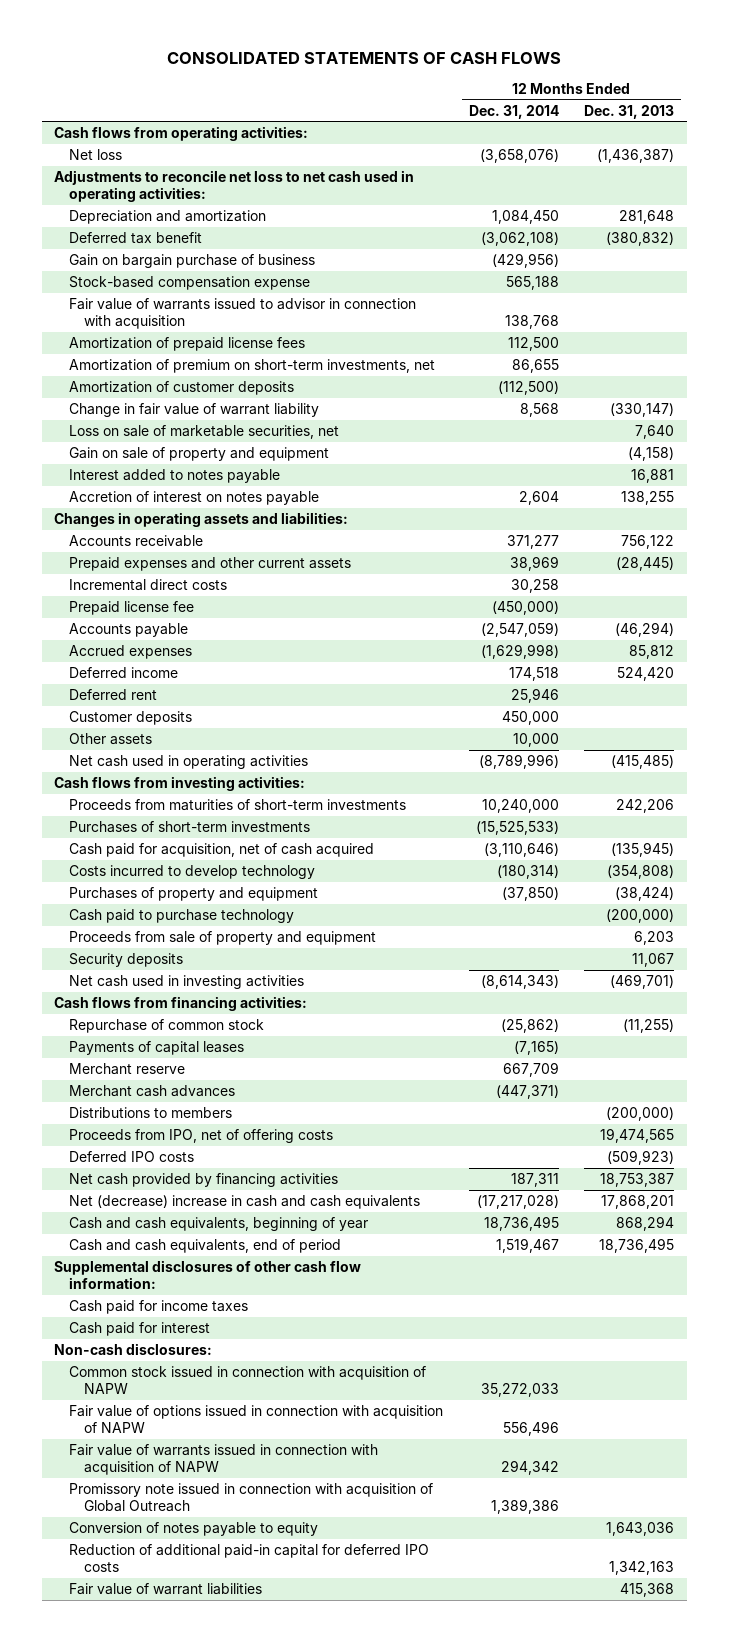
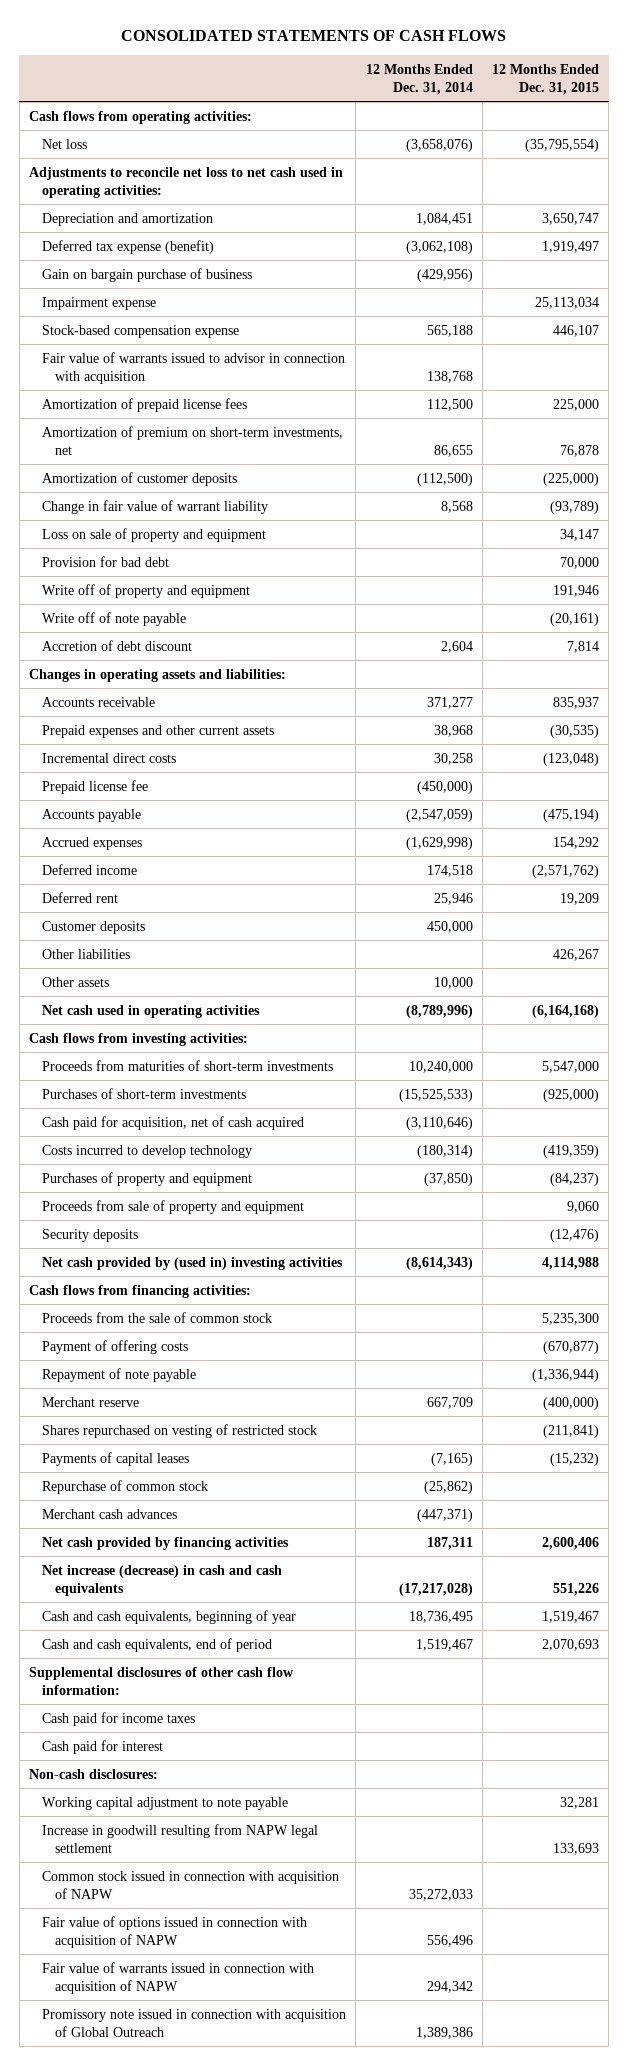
- | 12 Months Ended Dec. 31, 2014 | 12 Months Ended Dec. 31, 2013
+ | 12 Months Ended Dec. 31, 2014 | 12 Months Ended Dec. 31, 2015
- Depreciation and amortization | 1,084,450 | 281,648
- Deferred tax benefit | (3,062,108) | (380,832)
+ Depreciation and amortization | 1,084,451 | 3,650,747
+ Deferred tax expense (benefit) | (3,062,108) | 1,919,497
+ Impairment expense | | 25,113,034
- Loss on sale of marketable securities, net | | 7,640
- Gain on sale of property and equipment | | (4,158)
- Interest added to notes payable | | 16,881
- Accretion of interest on notes payable | 2,604 | 138,255
+ Loss on sale of property and equipment | | 34,147
+ Provision for bad debt | | 70,000
+ Write off of property and equipment | | 191,946
+ Write off of note payable | | (20,161)
+ Accretion of debt discount | 2,604 | 7,814
- Prepaid expenses and other current assets | 38,969 | (28,445)
+ Prepaid expenses and other current assets | 38,968 | (30,535)
+ Other liabilities | | 426,267
- Cash paid to purchase technology | | (200,000)
- Net cash used in investing activities | (8,614,343) | (469,701)
+ Net cash provided by (used in) investing activities | (8,614,343) | 4,114,988
+ Proceeds from the sale of common stock | | 5,235,300
+ Payment of offering costs | | (670,877)
+ Repayment of note payable | | (1,336,944)
+ Shares repurchased on vesting of restricted stock | | (211,841)
moved down: Payments of capital leases | (7,165) | (15,232)
moved down: Repurchase of common stock | (25,862) |
- Distributions to members | | (200,000)
- Proceeds from IPO, net of offering costs | | 19,474,565
- Deferred IPO costs | | (509,923)
- Net (decrease) increase in cash and cash equivalents | (17,217,028) | 17,868,201
+ Net increase (decrease) in cash and cash equivalents | (17,217,028) | 551,226
+ Working capital adjustment to note payable | | 32,281
+ Increase in goodwill resulting from NAPW legal settlement | | 133,693
- Conversion of notes payable to equity | | 1,643,036
- Reduction of additional paid-in capital for deferred IPO costs | | 1,342,163
- Fair value of warrant liabilities | | 415,368

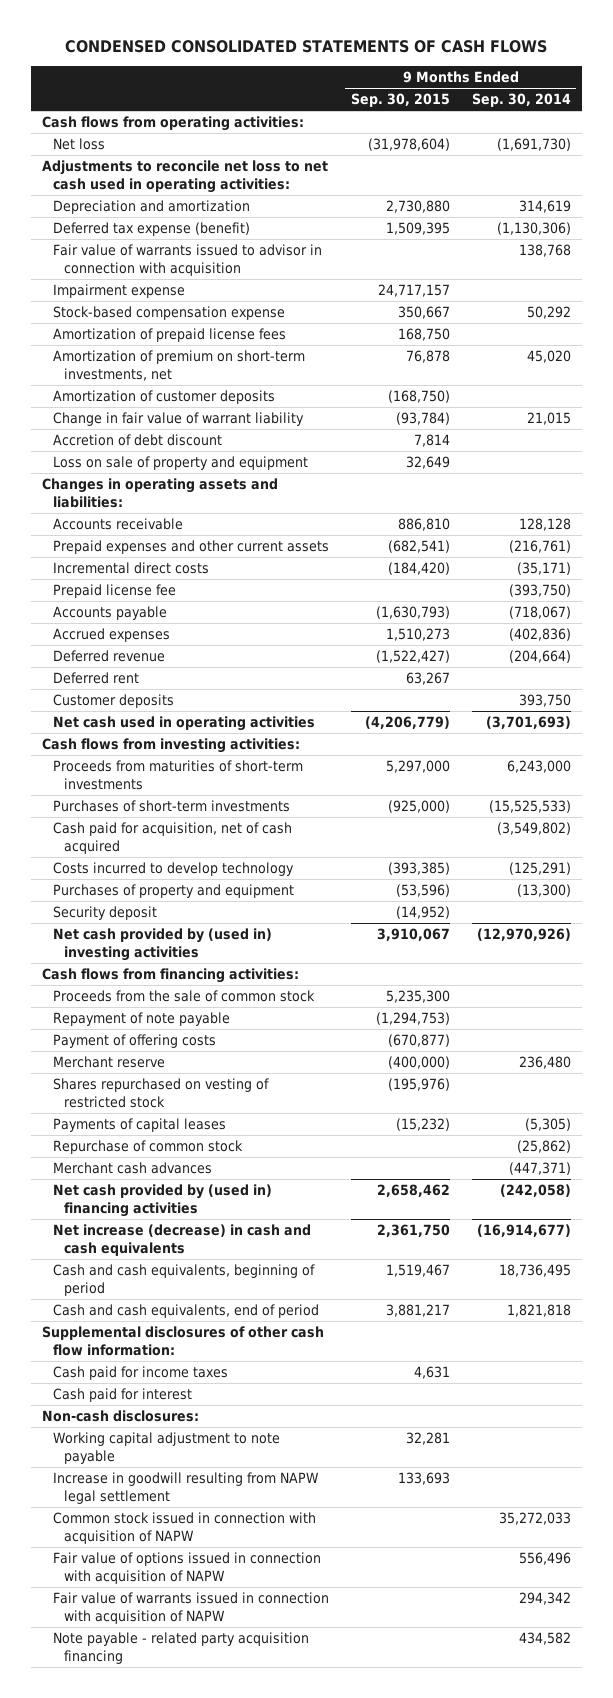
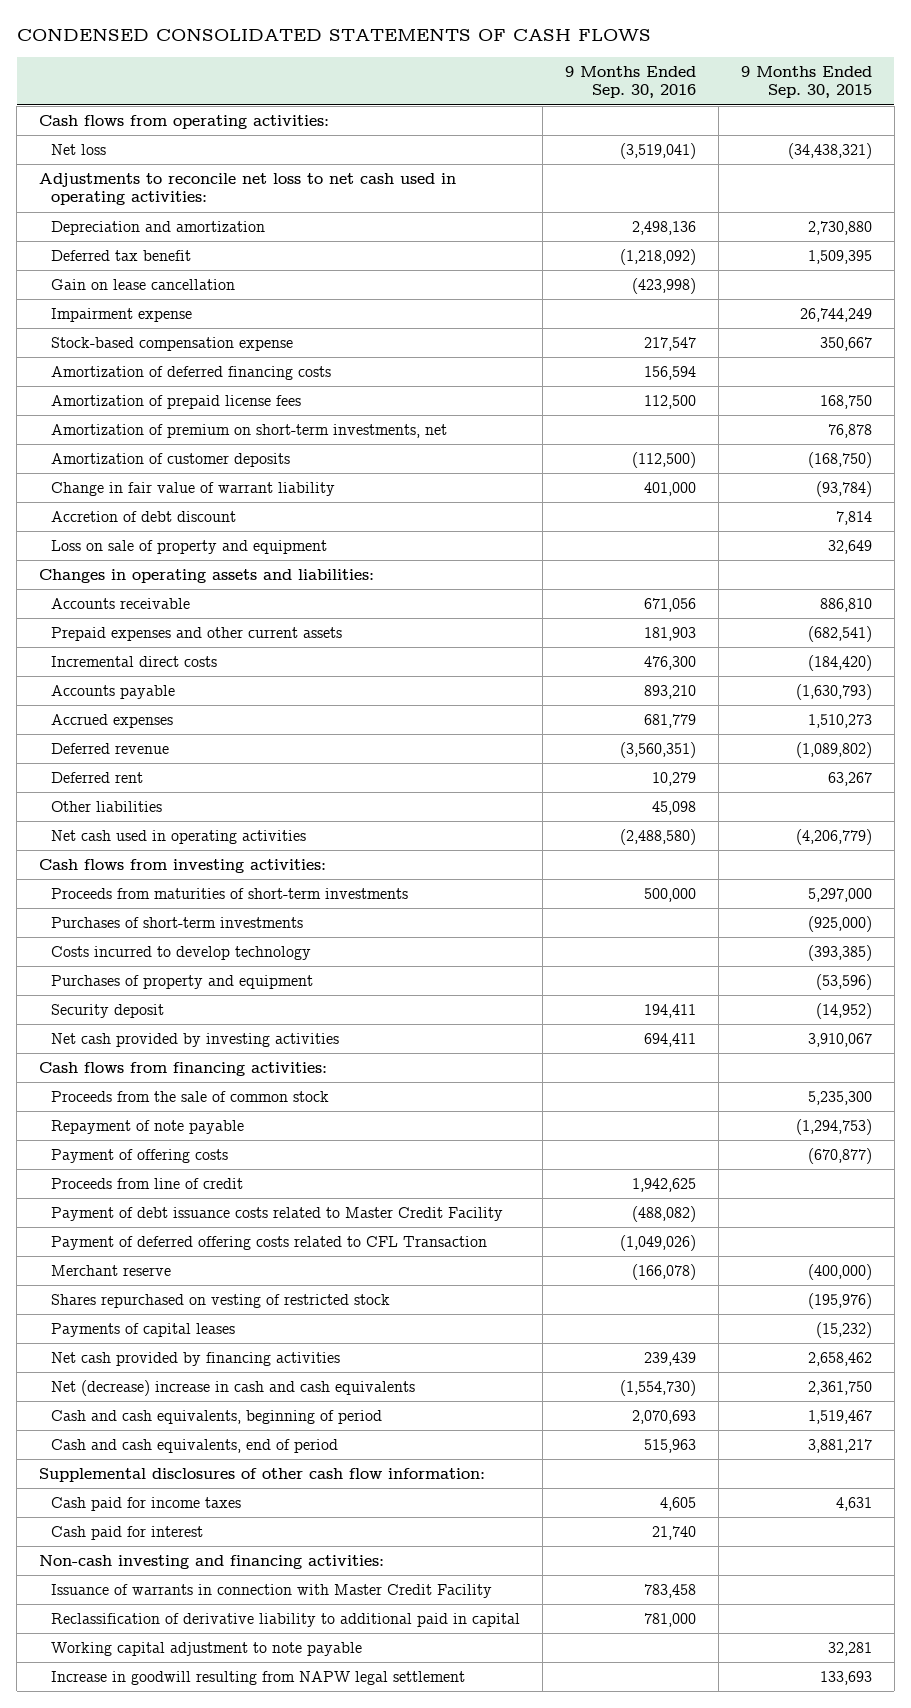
- | 9 Months Ended Sep. 30, 2015 | 9 Months Ended Sep. 30, 2014
+ | 9 Months Ended Sep. 30, 2016 | 9 Months Ended Sep. 30, 2015
- Net loss | (31,978,604) | (1,691,730)
+ Net loss | (3,519,041) | (34,438,321)
- Deferred tax expense (benefit) | 1,509,395 | (1,130,306)
- Fair value of warrants issued to advisor in connection with acquisition | | 138,768
- Impairment expense | 24,717,157 |
+ Deferred tax benefit | (1,218,092) | 1,509,395
+ Gain on lease cancellation | (423,998) |
+ Impairment expense | | 26,744,249
+ Amortization of deferred financing costs | 156,594 |
- Prepaid license fee | | (393,750)
- Deferred revenue | (1,522,427) | (204,664)
+ Deferred revenue | (3,560,351) | (1,089,802)
- Customer deposits | | 393,750
+ Other liabilities | 45,098 |
- Cash paid for acquisition, net of cash acquired | | (3,549,802)
- Net cash provided by (used in) investing activities | 3,910,067 | (12,970,926)
+ Net cash provided by investing activities | 694,411 | 3,910,067
+ Proceeds from line of credit | 1,942,625 |
+ Payment of debt issuance costs related to Master Credit Facility | (488,082) |
+ Payment of deferred offering costs related to CFL Transaction | (1,049,026) |
- Repurchase of common stock | | (25,862)
- Merchant cash advances | | (447,371)
- Net cash provided by (used in) financing activities | 2,658,462 | (242,058)
- Net increase (decrease) in cash and cash equivalents | 2,361,750 | (16,914,677)
+ Net cash provided by financing activities | 239,439 | 2,658,462
+ Net (decrease) increase in cash and cash equivalents | (1,554,730) | 2,361,750
- Non-cash disclosures:
+ Non-cash investing and financing activities:
+ Issuance of warrants in connection with Master Credit Facility | 783,458 |
+ Reclassification of derivative liability to additional paid in capital | 781,000 |
- Common stock issued in connection with acquisition of NAPW | | 35,272,033
- Fair value of options issued in connection with acquisition of NAPW | | 556,496
- Fair value of warrants issued in connection with acquisition of NAPW | | 294,342
- Note payable - related party acquisition financing | | 434,582

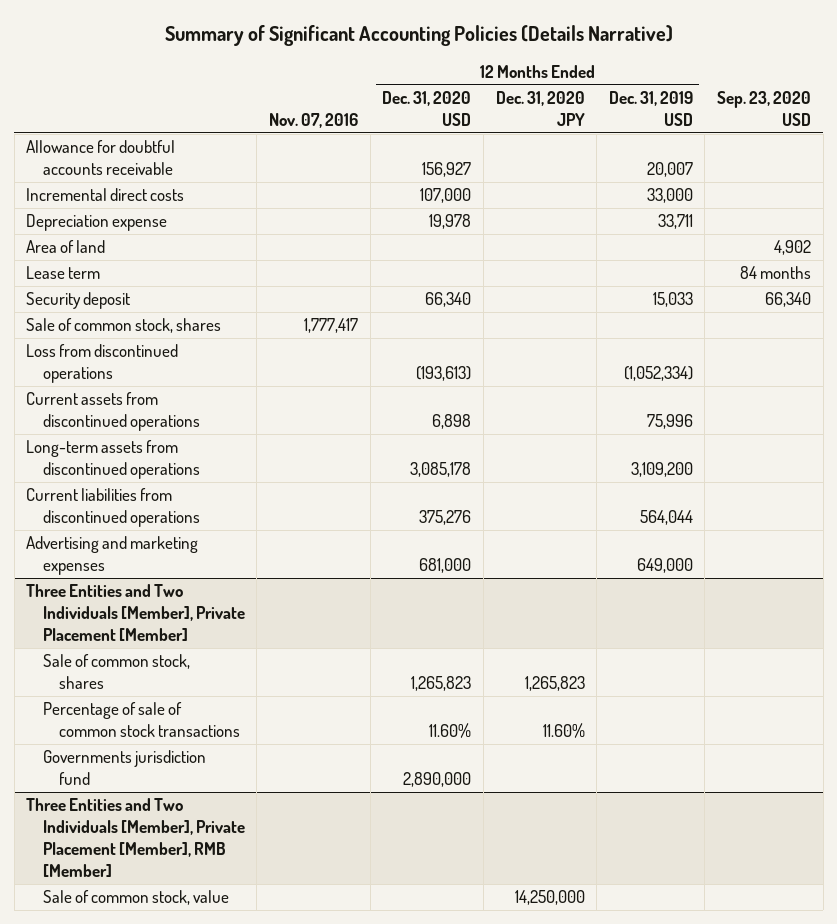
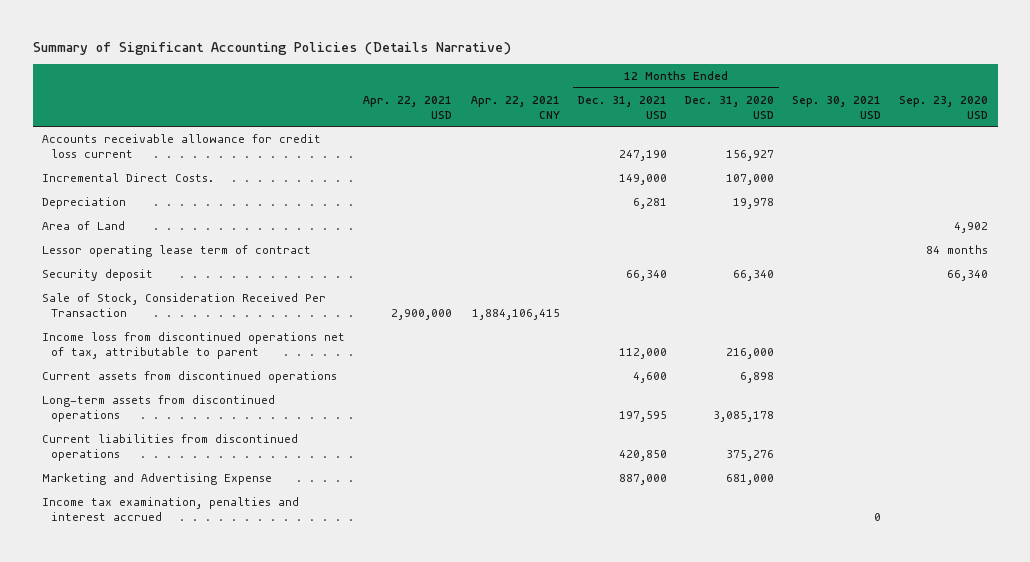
- | Nov. 07, 2016 | 12 Months Ended Dec. 31, 2020 USD | 12 Months Ended Dec. 31, 2020 JPY | 12 Months Ended Dec. 31, 2019 USD | Sep. 23, 2020 USD
+ | Apr. 22, 2021 USD | Apr. 22, 2021 CNY | 12 Months Ended Dec. 31, 2021 USD | 12 Months Ended Dec. 31, 2020 USD | Sep. 30, 2021 USD | Sep. 23, 2020 USD
- Allowance for doubtful accounts receivable | | 156,927 | | 20,007 |
- Incremental direct costs | | 107,000 | | 33,000 |
- Depreciation expense | | 19,978 | | 33,711 |
- Area of land | | | | | 4,902
- Lease term | | | | | 84 months
+ Accounts receivable allowance for credit loss current | | | 247,190 | 156,927 | |
+ Incremental Direct Costs. | | | 149,000 | 107,000 | |
+ Depreciation | | | 6,281 | 19,978 | |
+ Area of Land | | | | | | 4,902
+ Lessor operating lease term of contract | | | | | | 84 months
- Sale of common stock, shares | 1,777,417 | | | |
- Loss from discontinued operations | | (193,613) | | (1,052,334) |
+ Sale of Stock, Consideration Received Per Transaction | 2,900,000 | 1,884,106,415 | | | |
+ Income loss from discontinued operations net of tax, attributable to parent | | | 112,000 | 216,000 | |
- Advertising and marketing expenses | | 681,000 | | 649,000 |
- Three Entities and Two Individuals [Member], Private Placement [Member]
- Sale of common stock, shares | | 1,265,823 | 1,265,823 | |
- Percentage of sale of common stock transactions | | 11.60% | 11.60% | |
- Governments jurisdiction fund | | 2,890,000 | | |
- Three Entities and Two Individuals [Member], Private Placement [Member], RMB [Member]
- Sale of common stock, value | | | 14,250,000 | |
+ Marketing and Advertising Expense | | | 887,000 | 681,000 | |
+ Income tax examination, penalties and interest accrued | | | | | 0 |

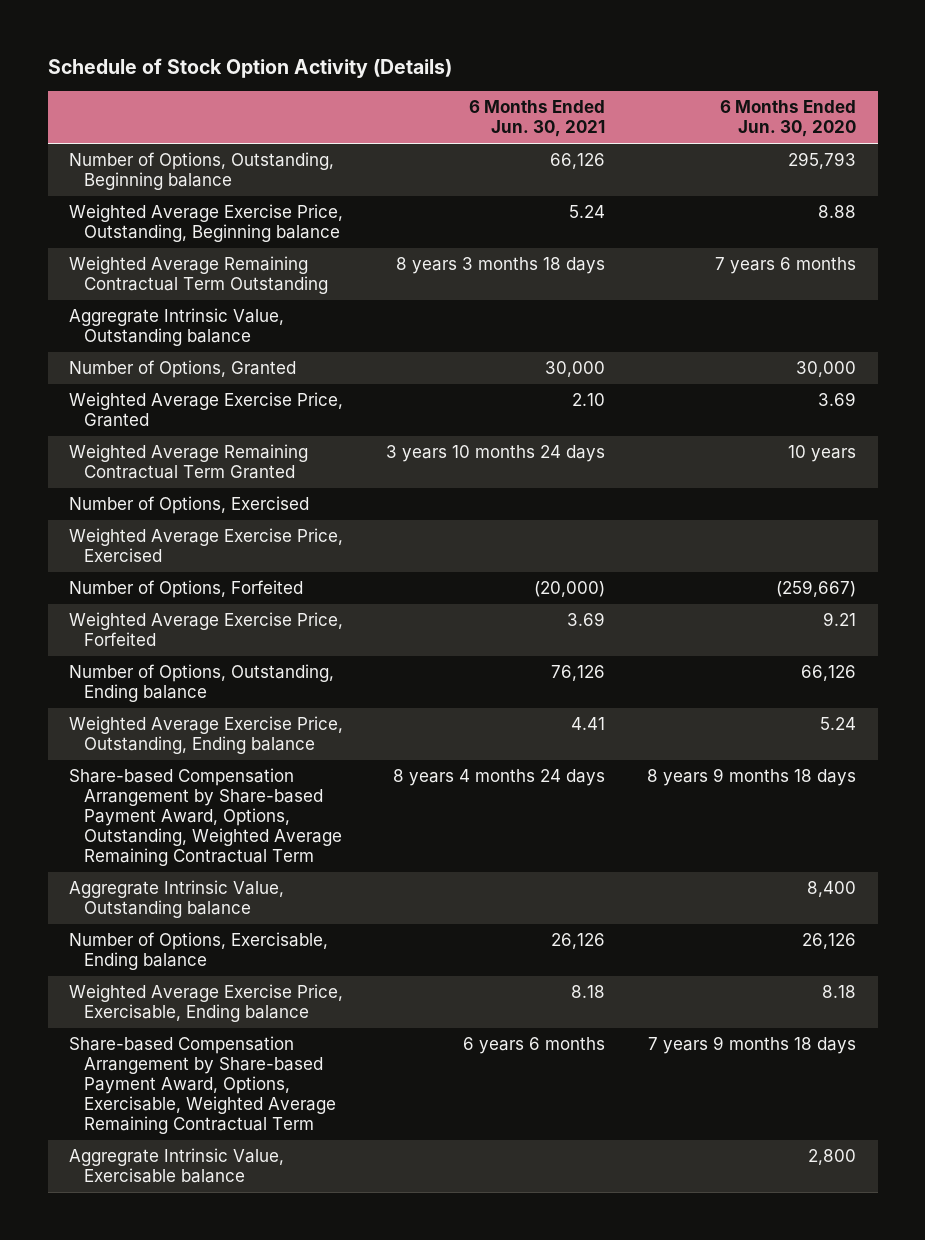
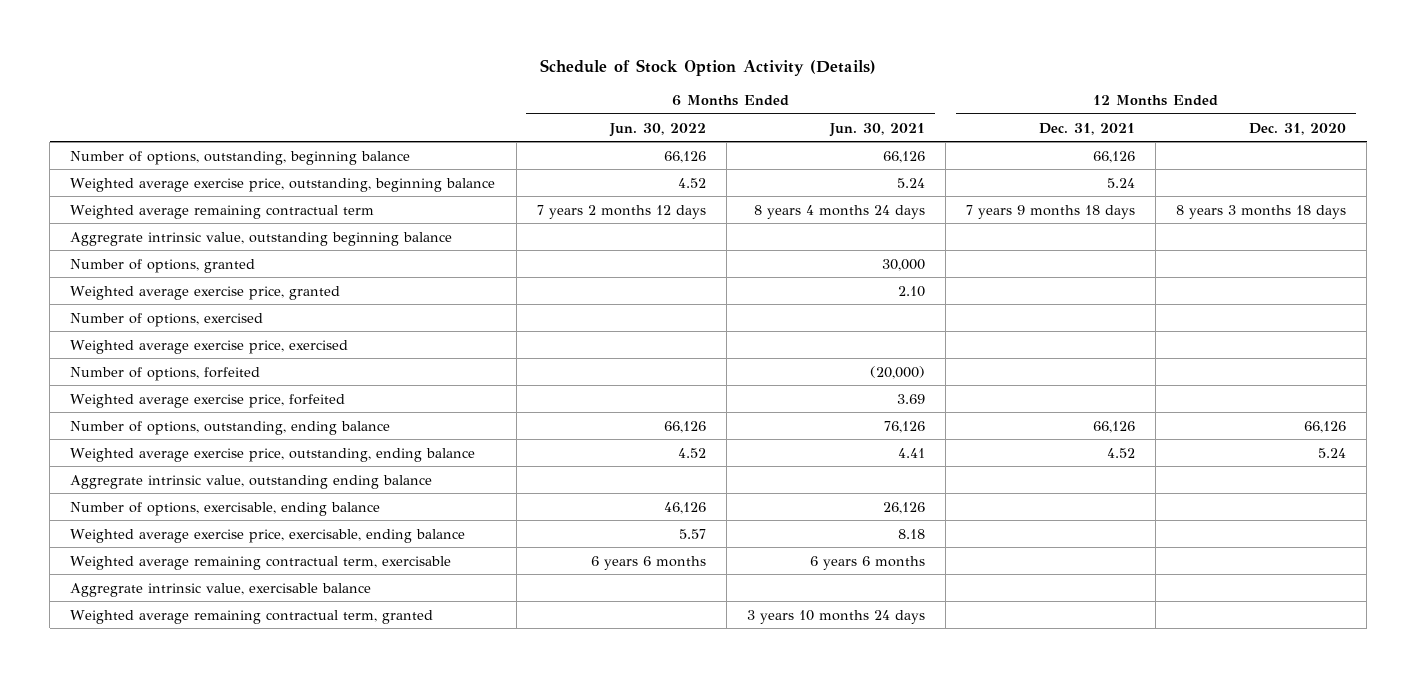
- | 6 Months Ended Jun. 30, 2021 | 6 Months Ended Jun. 30, 2020
+ | 6 Months Ended Jun. 30, 2022 | 6 Months Ended Jun. 30, 2021 | 12 Months Ended Dec. 31, 2021 | 12 Months Ended Dec. 31, 2020
- Number of Options, Outstanding, Beginning balance | 66,126 | 295,793
- Weighted Average Exercise Price, Outstanding, Beginning balance | 5.24 | 8.88
- Weighted Average Remaining Contractual Term Outstanding | 8 years 3 months 18 days | 7 years 6 months
- Aggregrate Intrinsic Value, Outstanding balance
- Number of Options, Granted | 30,000 | 30,000
- Weighted Average Exercise Price, Granted | 2.10 | 3.69
- Weighted Average Remaining Contractual Term Granted | 3 years 10 months 24 days | 10 years
- Number of Options, Exercised
- Weighted Average Exercise Price, Exercised
- Number of Options, Forfeited | (20,000) | (259,667)
- Weighted Average Exercise Price, Forfeited | 3.69 | 9.21
- Number of Options, Outstanding, Ending balance | 76,126 | 66,126
- Weighted Average Exercise Price, Outstanding, Ending balance | 4.41 | 5.24
- Share-based Compensation Arrangement by Share-based Payment Award, Options, Outstanding, Weighted Average Remaining Contractual Term | 8 years 4 months 24 days | 8 years 9 months 18 days
- Aggregrate Intrinsic Value, Outstanding balance | | 8,400
- Number of Options, Exercisable, Ending balance | 26,126 | 26,126
- Weighted Average Exercise Price, Exercisable, Ending balance | 8.18 | 8.18
- Share-based Compensation Arrangement by Share-based Payment Award, Options, Exercisable, Weighted Average Remaining Contractual Term | 6 years 6 months | 7 years 9 months 18 days
- Aggregrate Intrinsic Value, Exercisable balance | | 2,800
+ Number of options, outstanding, beginning balance | 66,126 | 66,126 | 66,126 |
+ Weighted average exercise price, outstanding, beginning balance | 4.52 | 5.24 | 5.24 |
+ Weighted average remaining contractual term | 7 years 2 months 12 days | 8 years 4 months 24 days | 7 years 9 months 18 days | 8 years 3 months 18 days
+ Aggregrate intrinsic value, outstanding beginning balance
+ Number of options, granted | | 30,000 | |
+ Weighted average exercise price, granted | | 2.10 | |
+ Number of options, exercised
+ Weighted average exercise price, exercised
+ Number of options, forfeited | | (20,000) | |
+ Weighted average exercise price, forfeited | | 3.69 | |
+ Number of options, outstanding, ending balance | 66,126 | 76,126 | 66,126 | 66,126
+ Weighted average exercise price, outstanding, ending balance | 4.52 | 4.41 | 4.52 | 5.24
+ Aggregrate intrinsic value, outstanding ending balance
+ Number of options, exercisable, ending balance | 46,126 | 26,126 | |
+ Weighted average exercise price, exercisable, ending balance | 5.57 | 8.18 | |
+ Weighted average remaining contractual term, exercisable | 6 years 6 months | 6 years 6 months | |
+ Aggregrate intrinsic value, exercisable balance
+ Weighted average remaining contractual term, granted | | 3 years 10 months 24 days | |

